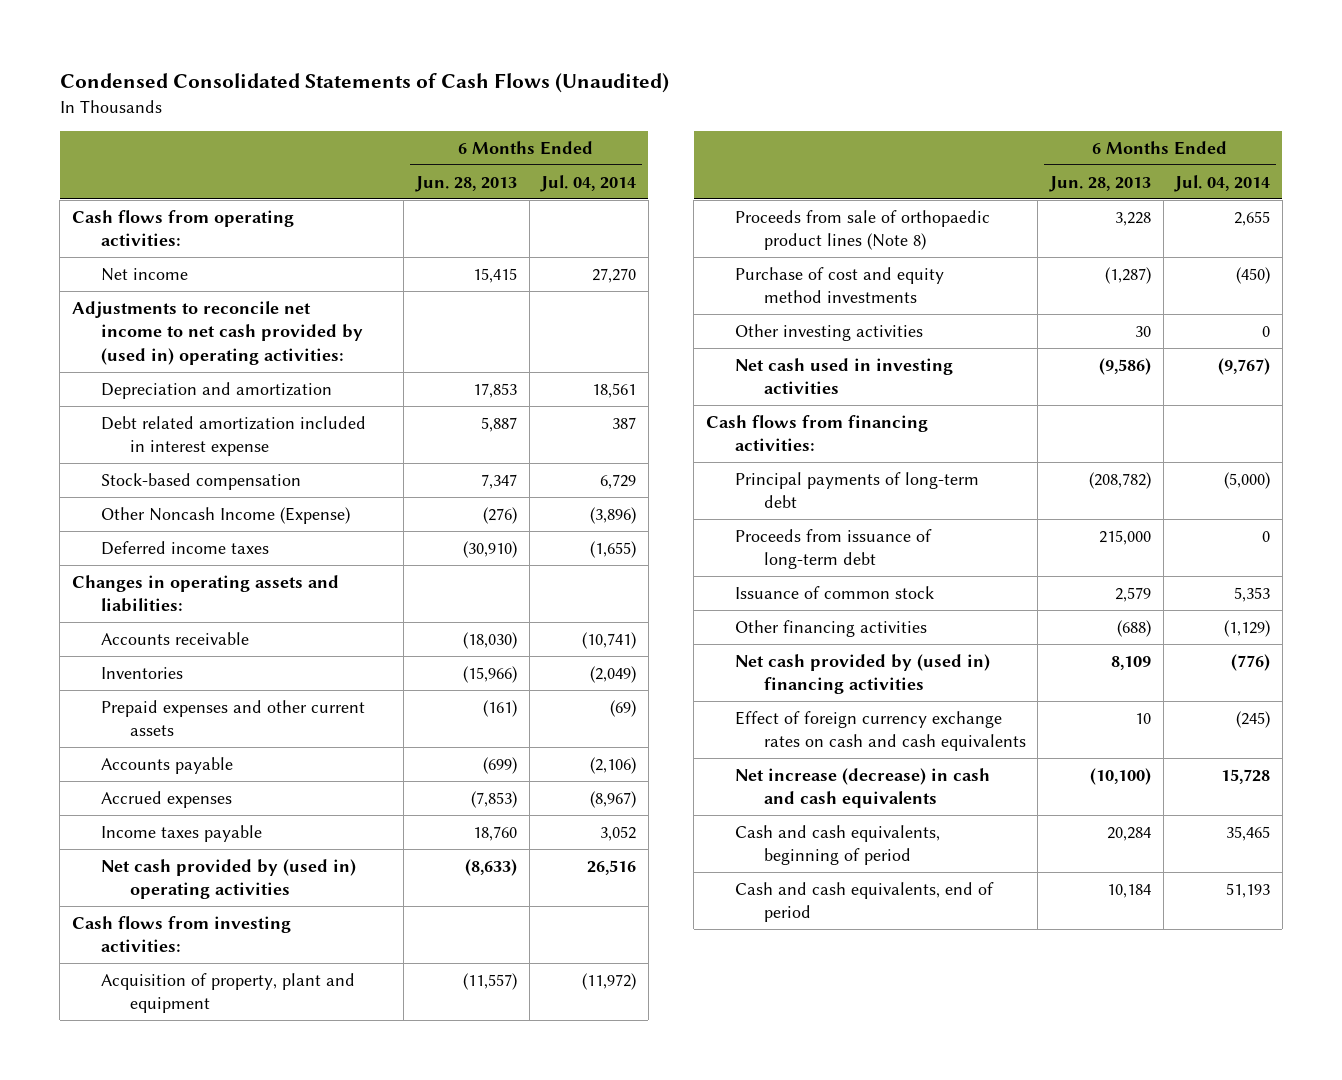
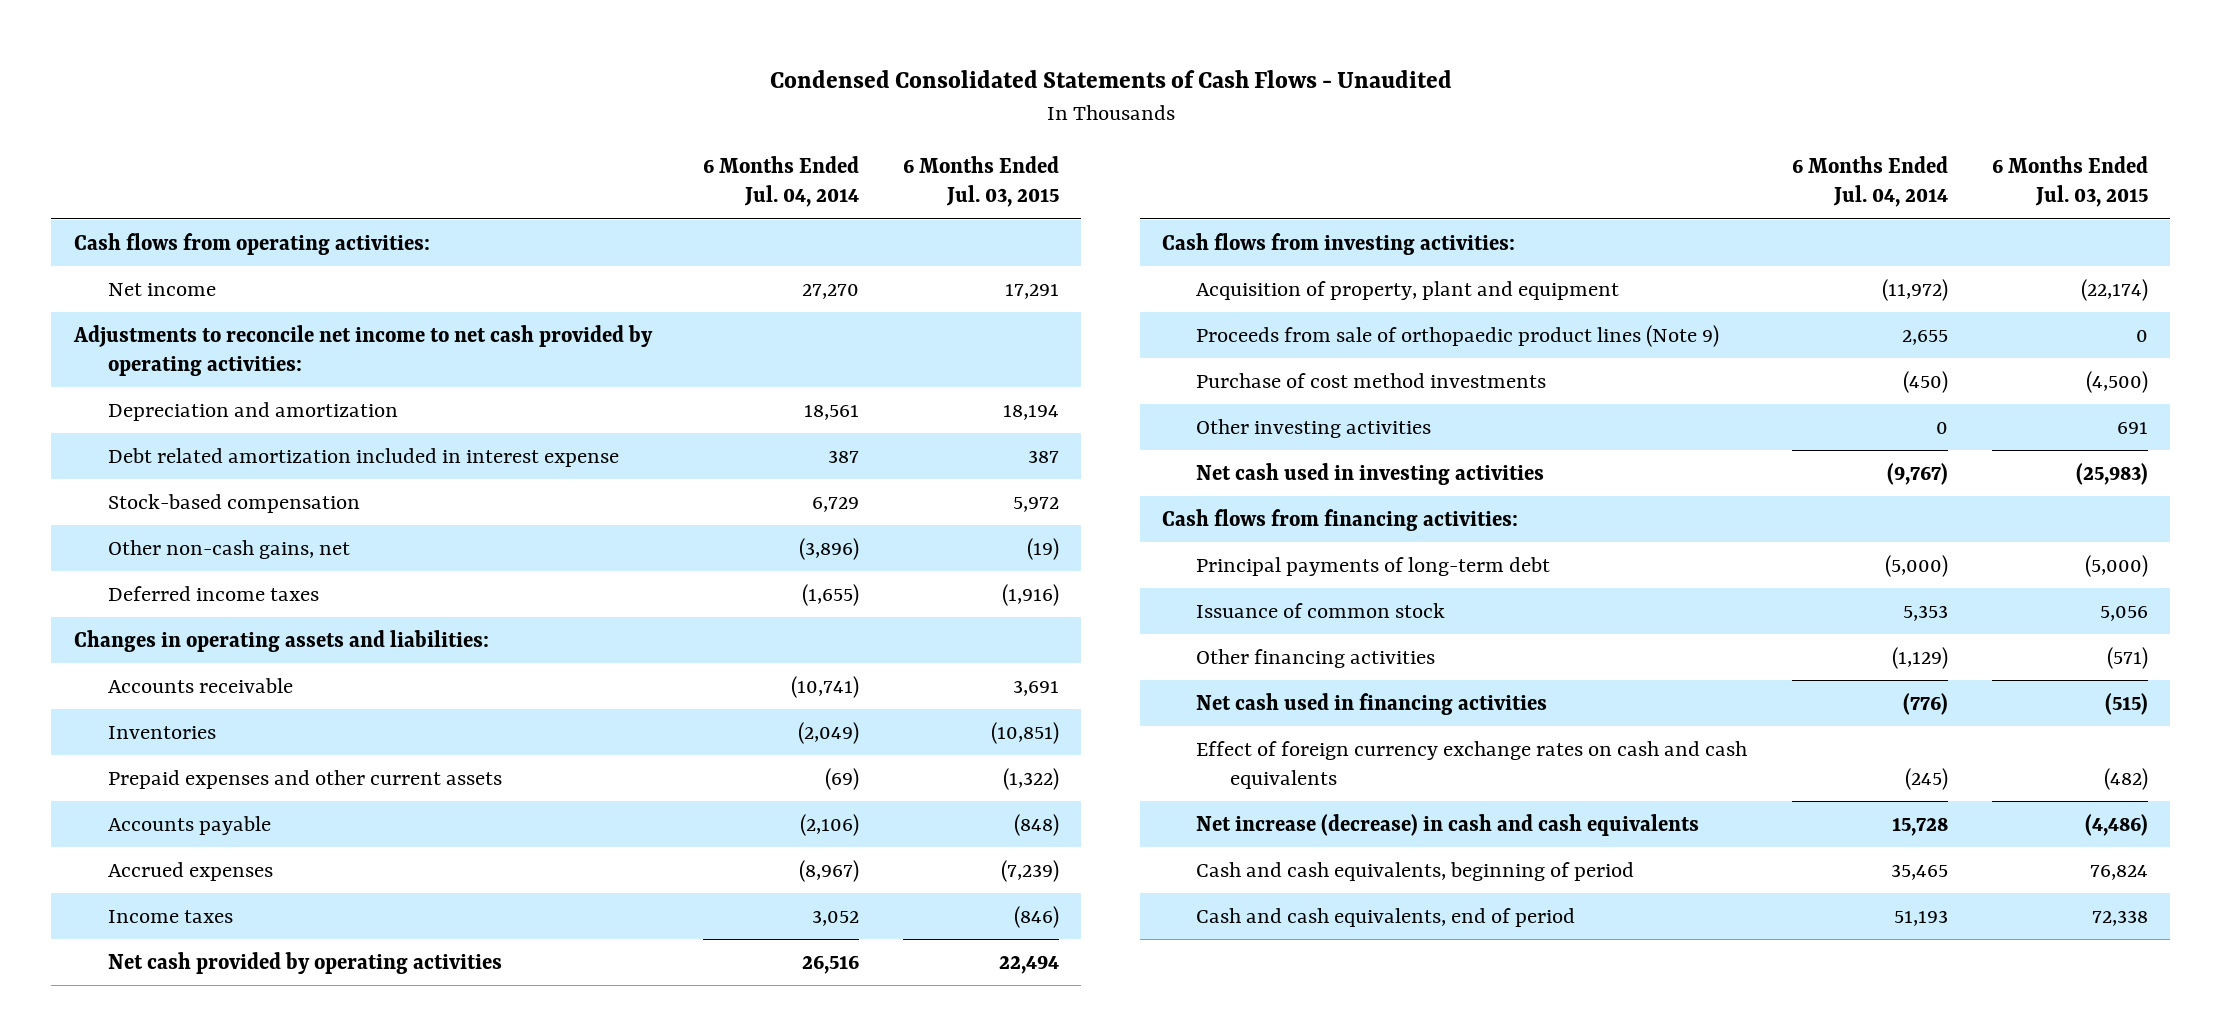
- Condensed Consolidated Statements of Cash Flows (Unaudited)
+ Condensed Consolidated Statements of Cash Flows - Unaudited
- | 6 Months Ended Jun. 28, 2013 | 6 Months Ended Jul. 04, 2014
+ | 6 Months Ended Jul. 04, 2014 | 6 Months Ended Jul. 03, 2015
- Adjustments to reconcile net income to net cash provided by (used in) operating activities:
+ Adjustments to reconcile net income to net cash provided by operating activities:
- Other Noncash Income (Expense) | (276) | (3,896)
+ Other non-cash gains, net | (3,896) | (19)
- Income taxes payable | 18,760 | 3,052
- Net cash provided by (used in) operating activities | (8,633) | 26,516
+ Income taxes | 3,052 | (846)
+ Net cash provided by operating activities | 26,516 | 22,494
- Proceeds from sale of orthopaedic product lines (Note 8) | 3,228 | 2,655
- Purchase of cost and equity method investments | (1,287) | (450)
+ Proceeds from sale of orthopaedic product lines (Note 9) | 2,655 | 0
+ Purchase of cost method investments | (450) | (4,500)
- Proceeds from issuance of long-term debt | 215,000 | 0
- Net cash provided by (used in) financing activities | 8,109 | (776)
+ Net cash used in financing activities | (776) | (515)

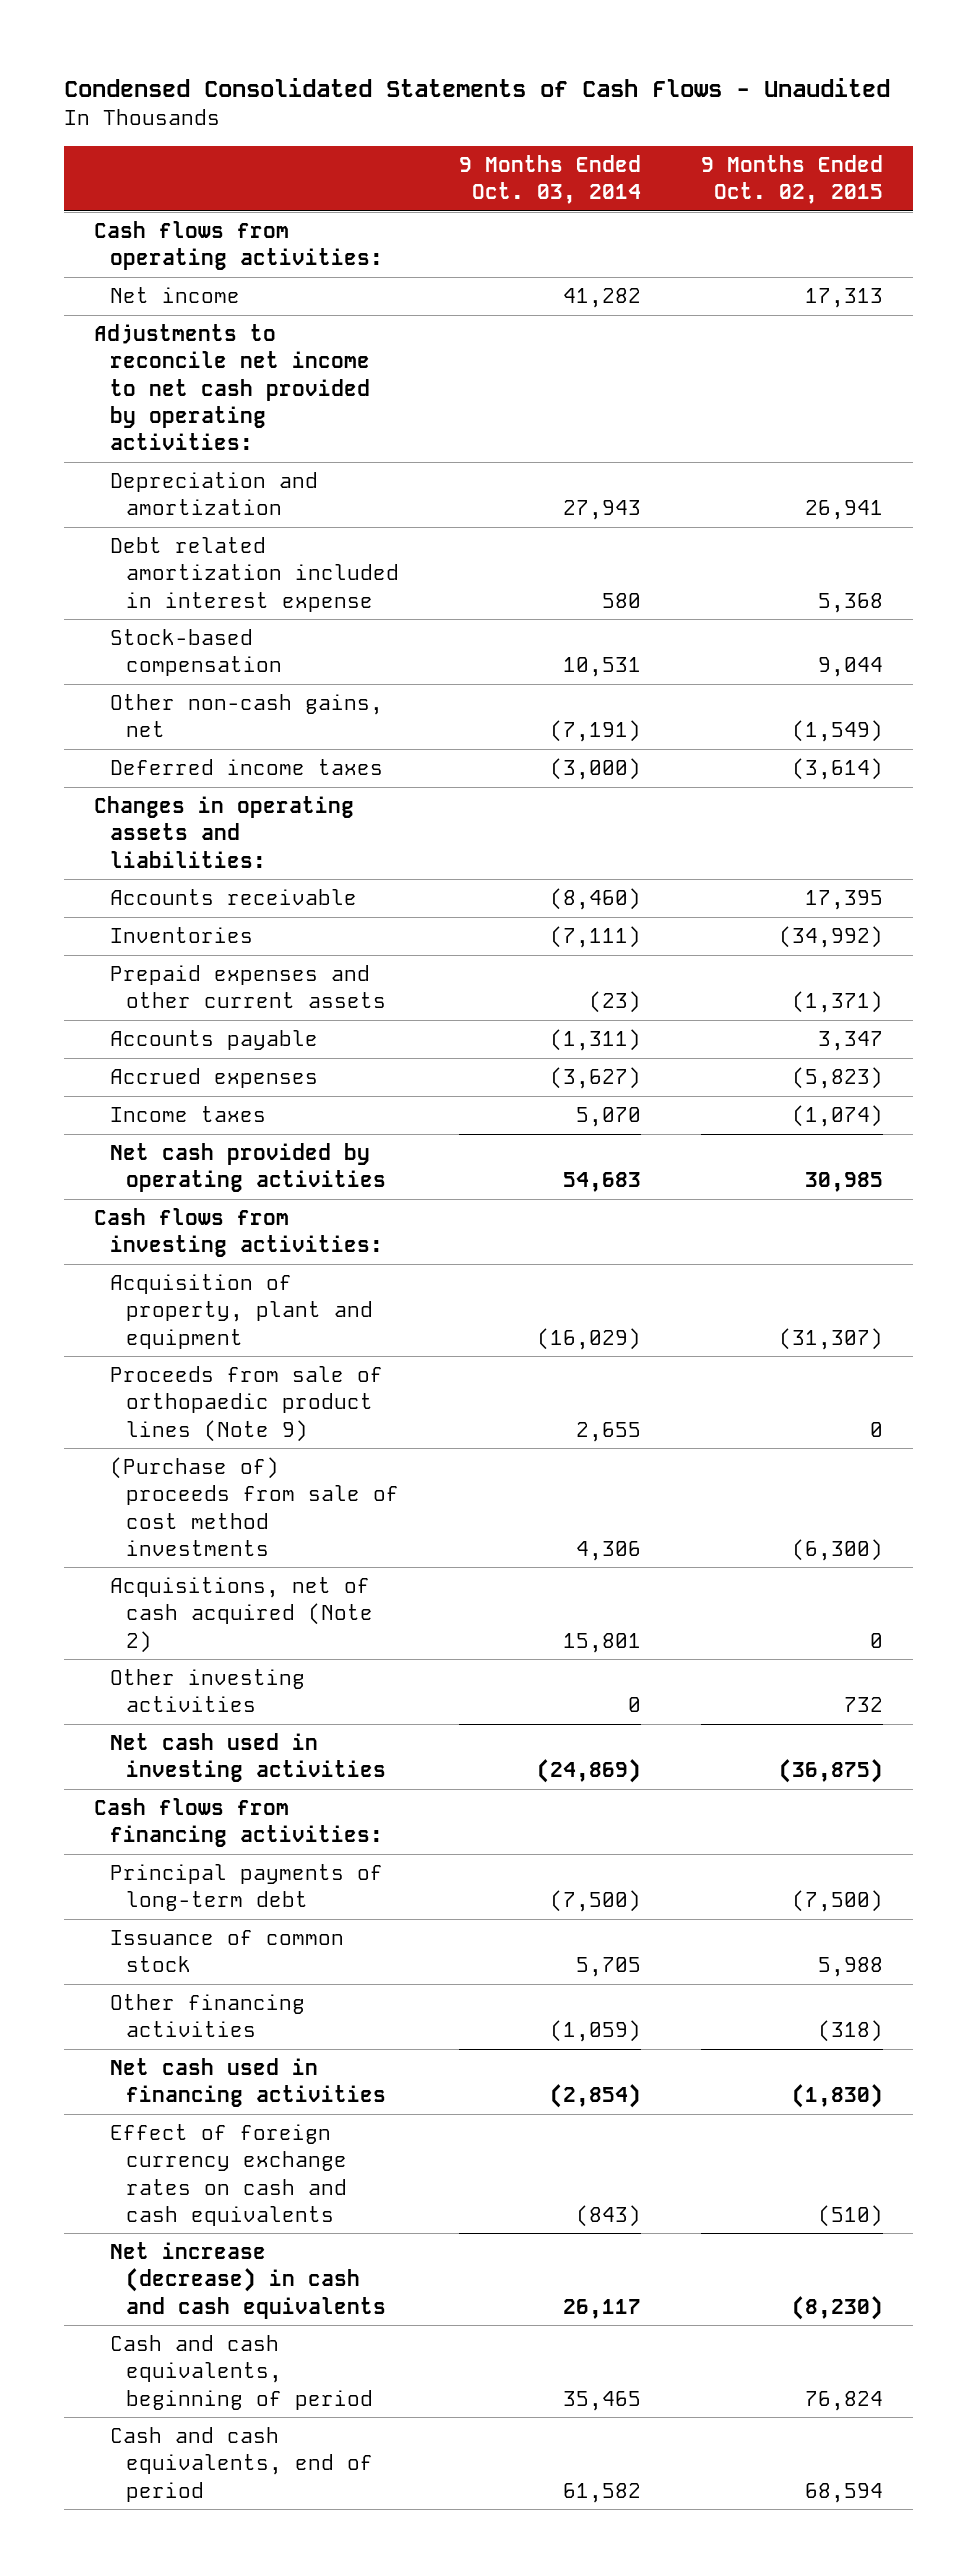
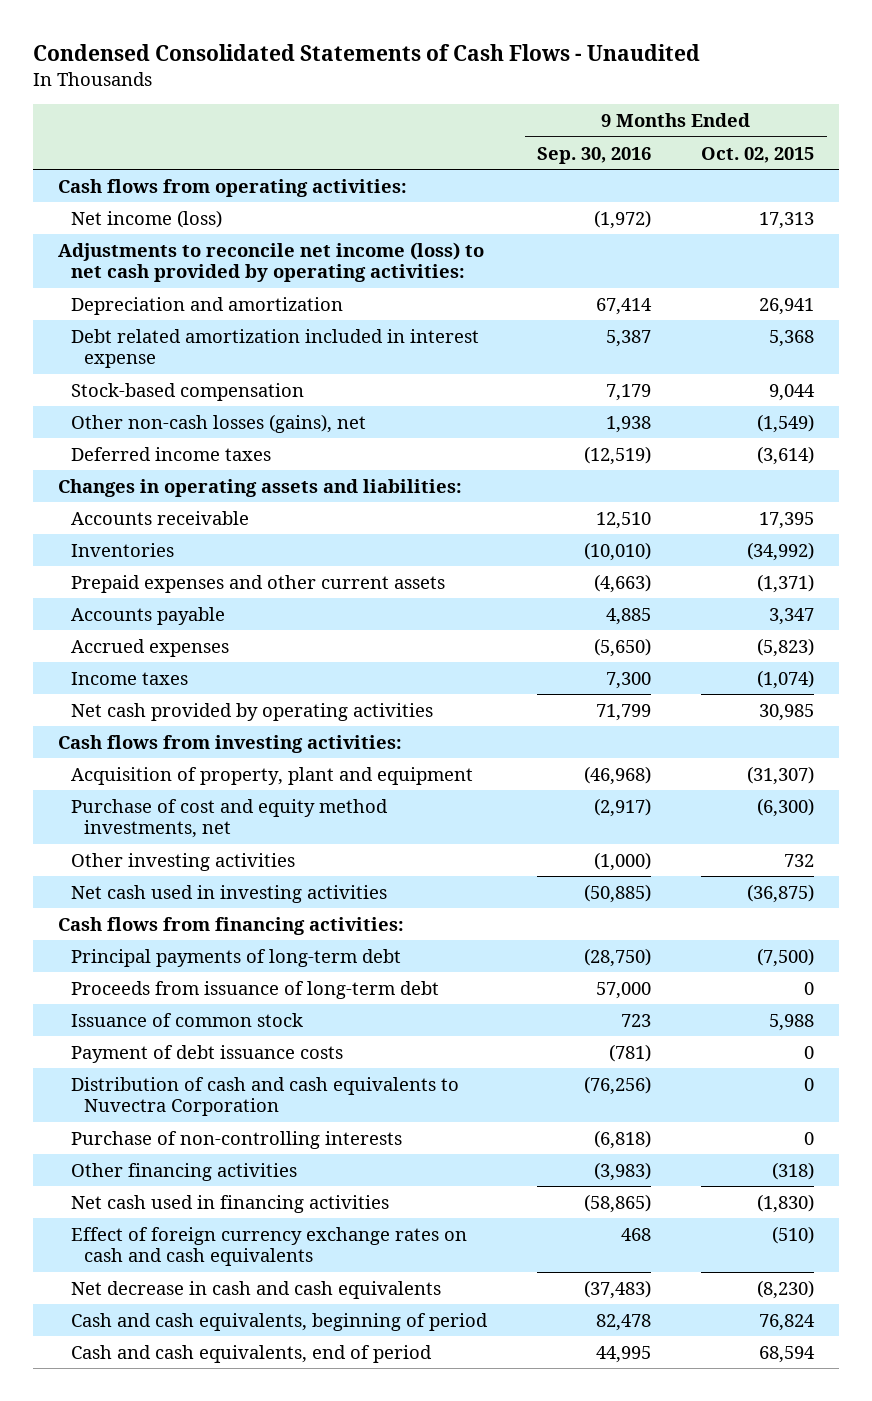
- | 9 Months Ended Oct. 03, 2014 | 9 Months Ended Oct. 02, 2015
+ | 9 Months Ended Sep. 30, 2016 | 9 Months Ended Oct. 02, 2015
- Net income | 41,282 | 17,313
- Adjustments to reconcile net income to net cash provided by operating activities:
+ Net income (loss) | (1,972) | 17,313
+ Adjustments to reconcile net income (loss) to net cash provided by operating activities:
- Other non-cash gains, net | (7,191) | (1,549)
+ Other non-cash losses (gains), net | 1,938 | (1,549)
- Proceeds from sale of orthopaedic product lines (Note 9) | 2,655 | 0
- (Purchase of) proceeds from sale of cost method investments | 4,306 | (6,300)
- Acquisitions, net of cash acquired (Note 2) | 15,801 | 0
+ Purchase of cost and equity method investments, net | (2,917) | (6,300)
+ Proceeds from issuance of long-term debt | 57,000 | 0
+ Payment of debt issuance costs | (781) | 0
+ Distribution of cash and cash equivalents to Nuvectra Corporation | (76,256) | 0
+ Purchase of non-controlling interests | (6,818) | 0
- Net increase (decrease) in cash and cash equivalents | 26,117 | (8,230)
+ Net decrease in cash and cash equivalents | (37,483) | (8,230)

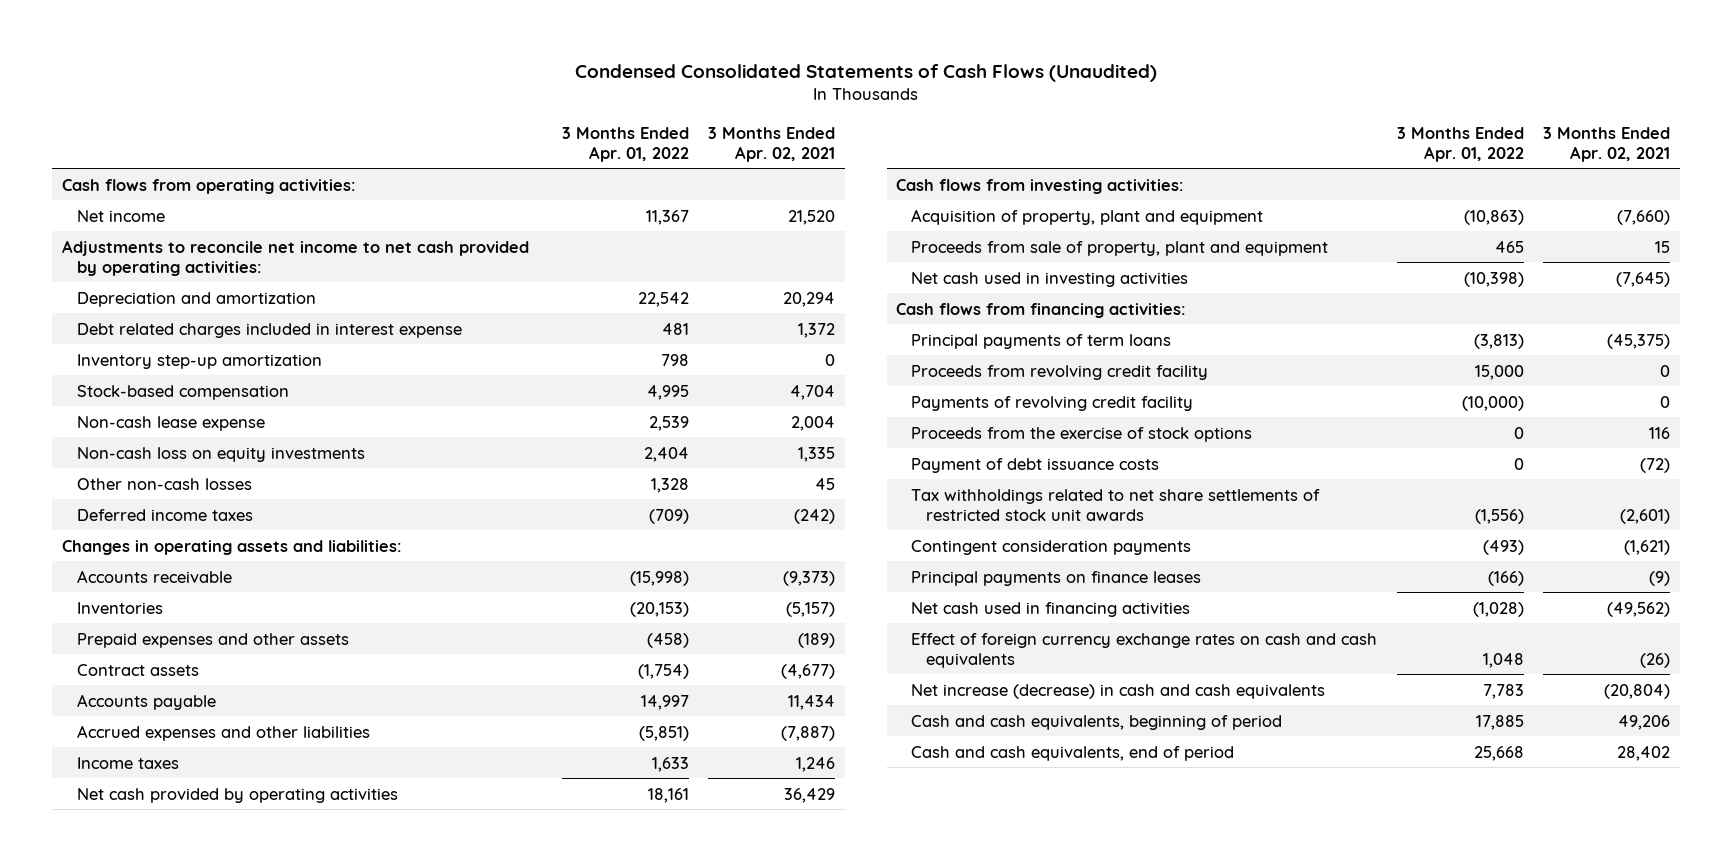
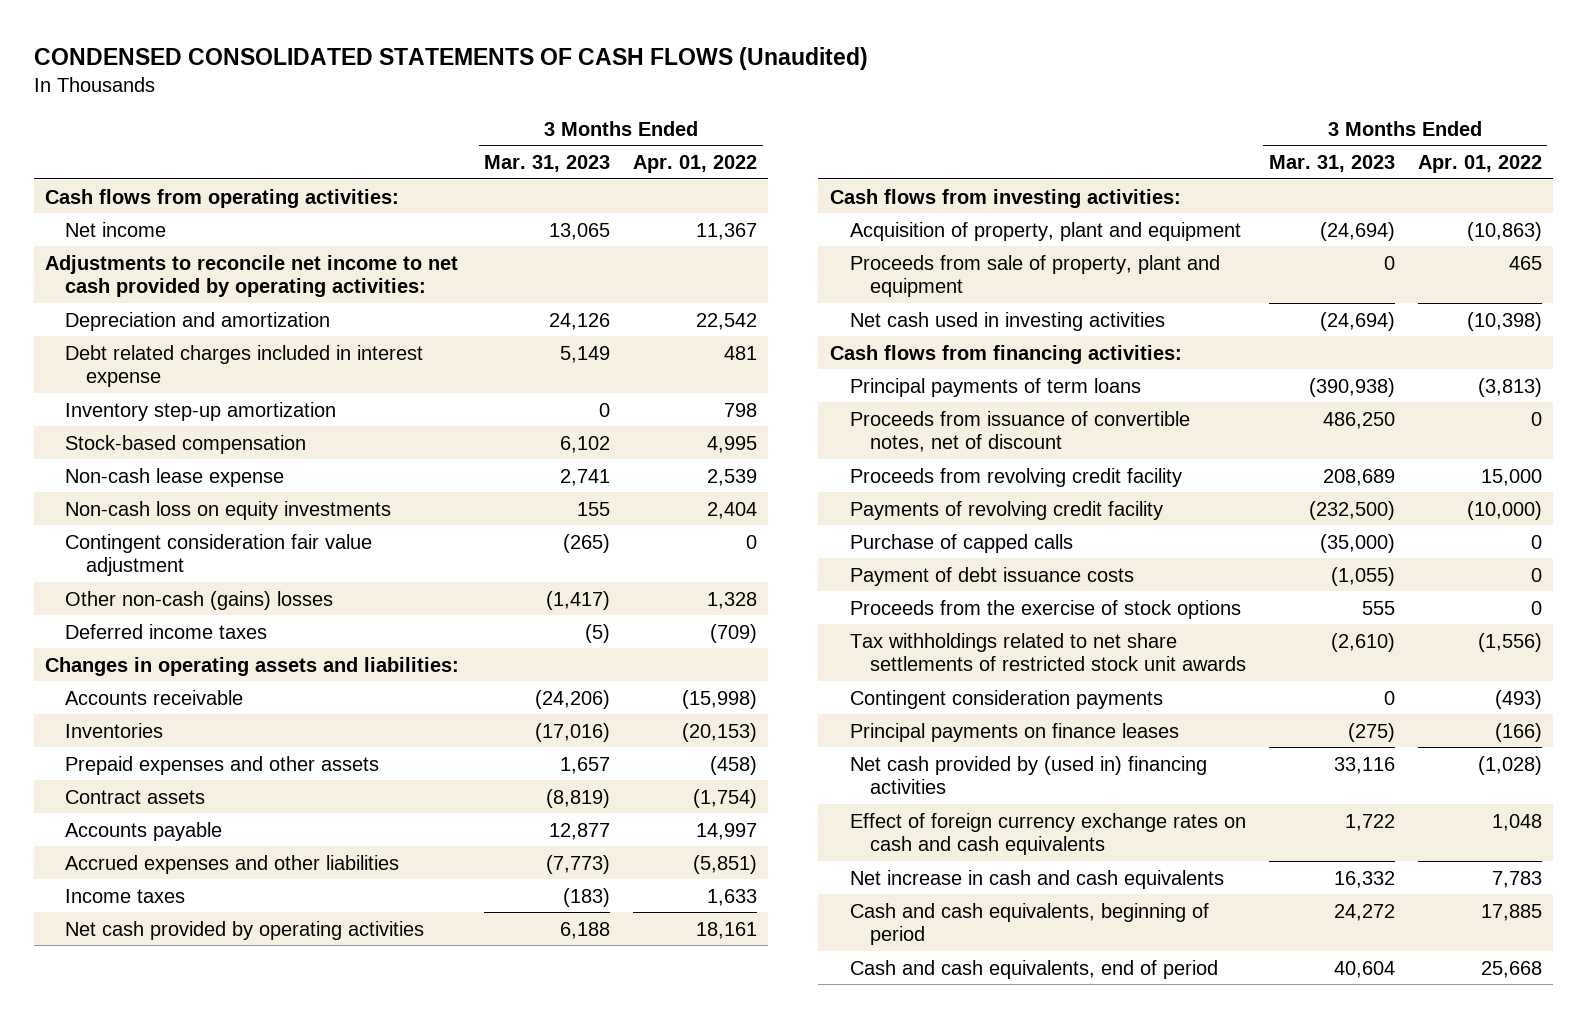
- Condensed Consolidated Statements of Cash Flows (Unaudited)
+ CONDENSED CONSOLIDATED STATEMENTS OF CASH FLOWS (Unaudited)
- | 3 Months Ended Apr. 01, 2022 | 3 Months Ended Apr. 02, 2021
+ | 3 Months Ended Mar. 31, 2023 | 3 Months Ended Apr. 01, 2022
- Other non-cash losses | 1,328 | 45
+ Contingent consideration fair value adjustment | (265) | 0
+ Other non-cash (gains) losses | (1,417) | 1,328
+ Proceeds from issuance of convertible notes, net of discount | 486,250 | 0
+ Purchase of capped calls | (35,000) | 0
moved down: Proceeds from the exercise of stock options | 555 | 0
- Net cash used in financing activities | (1,028) | (49,562)
+ Net cash provided by (used in) financing activities | 33,116 | (1,028)
- Net increase (decrease) in cash and cash equivalents | 7,783 | (20,804)
+ Net increase in cash and cash equivalents | 16,332 | 7,783

